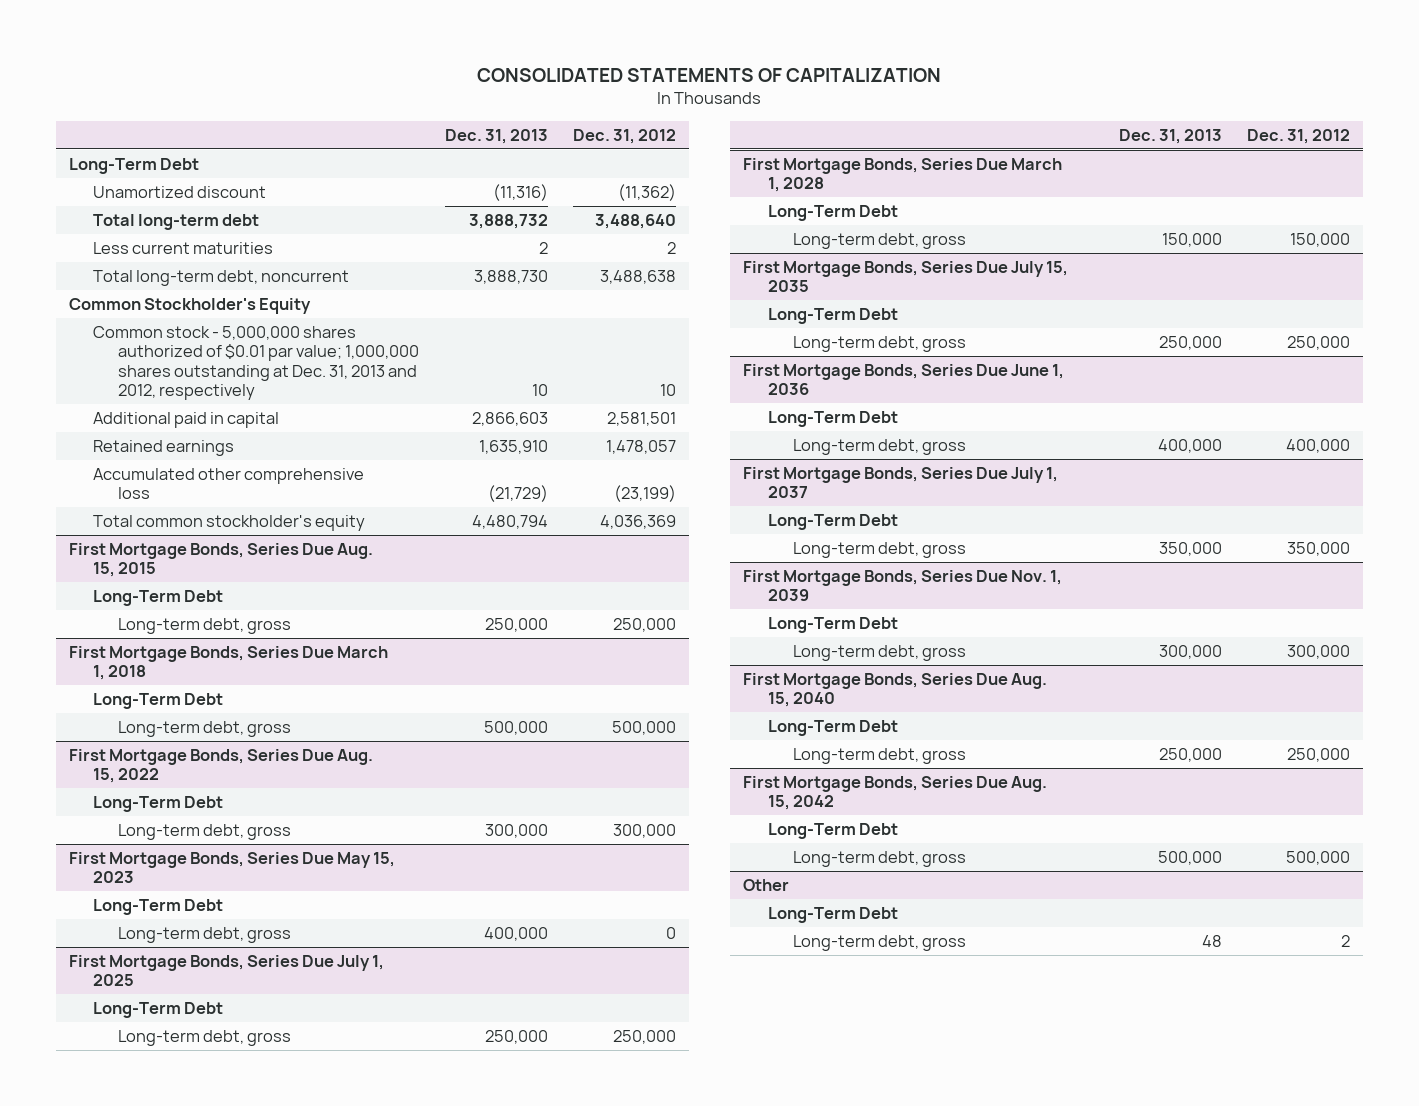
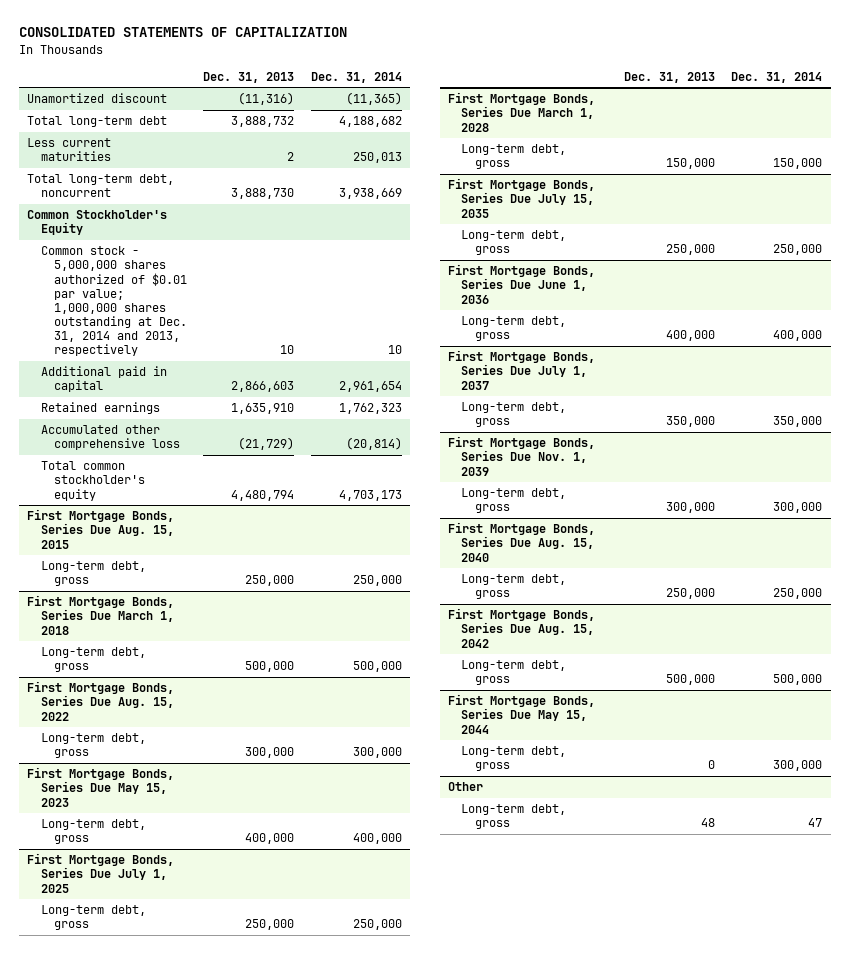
- | Dec. 31, 2013 | Dec. 31, 2012
+ | Dec. 31, 2013 | Dec. 31, 2014
- Long-Term Debt
- Common stock - 5,000,000 shares authorized of $0.01 par value; 1,000,000 shares outstanding at Dec. 31, 2013 and 2012, respectively | 10 | 10
+ Common stock - 5,000,000 shares authorized of $0.01 par value; 1,000,000 shares outstanding at Dec. 31, 2014 and 2013, respectively | 10 | 10
@ First Mortgage Bonds, Series Due Aug. 15, 2015
- Long-Term Debt
@ First Mortgage Bonds, Series Due March 1, 2018
- Long-Term Debt
@ First Mortgage Bonds, Series Due Aug. 15, 2022
- Long-Term Debt
@ First Mortgage Bonds, Series Due May 15, 2023
- Long-Term Debt
@ First Mortgage Bonds, Series Due July 1, 2025
- Long-Term Debt
@ First Mortgage Bonds, Series Due March 1, 2028
- Long-Term Debt
@ First Mortgage Bonds, Series Due July 15, 2035
- Long-Term Debt
@ First Mortgage Bonds, Series Due June 1, 2036
- Long-Term Debt
@ First Mortgage Bonds, Series Due July 1, 2037
- Long-Term Debt
@ First Mortgage Bonds, Series Due Nov. 1, 2039
- Long-Term Debt
@ First Mortgage Bonds, Series Due Aug. 15, 2040
- Long-Term Debt
@ First Mortgage Bonds, Series Due Aug. 15, 2042
- Long-Term Debt
+ First Mortgage Bonds, Series Due May 15, 2044
+ Long-term debt, gross | 0 | 300,000
@ Other
- Long-Term Debt

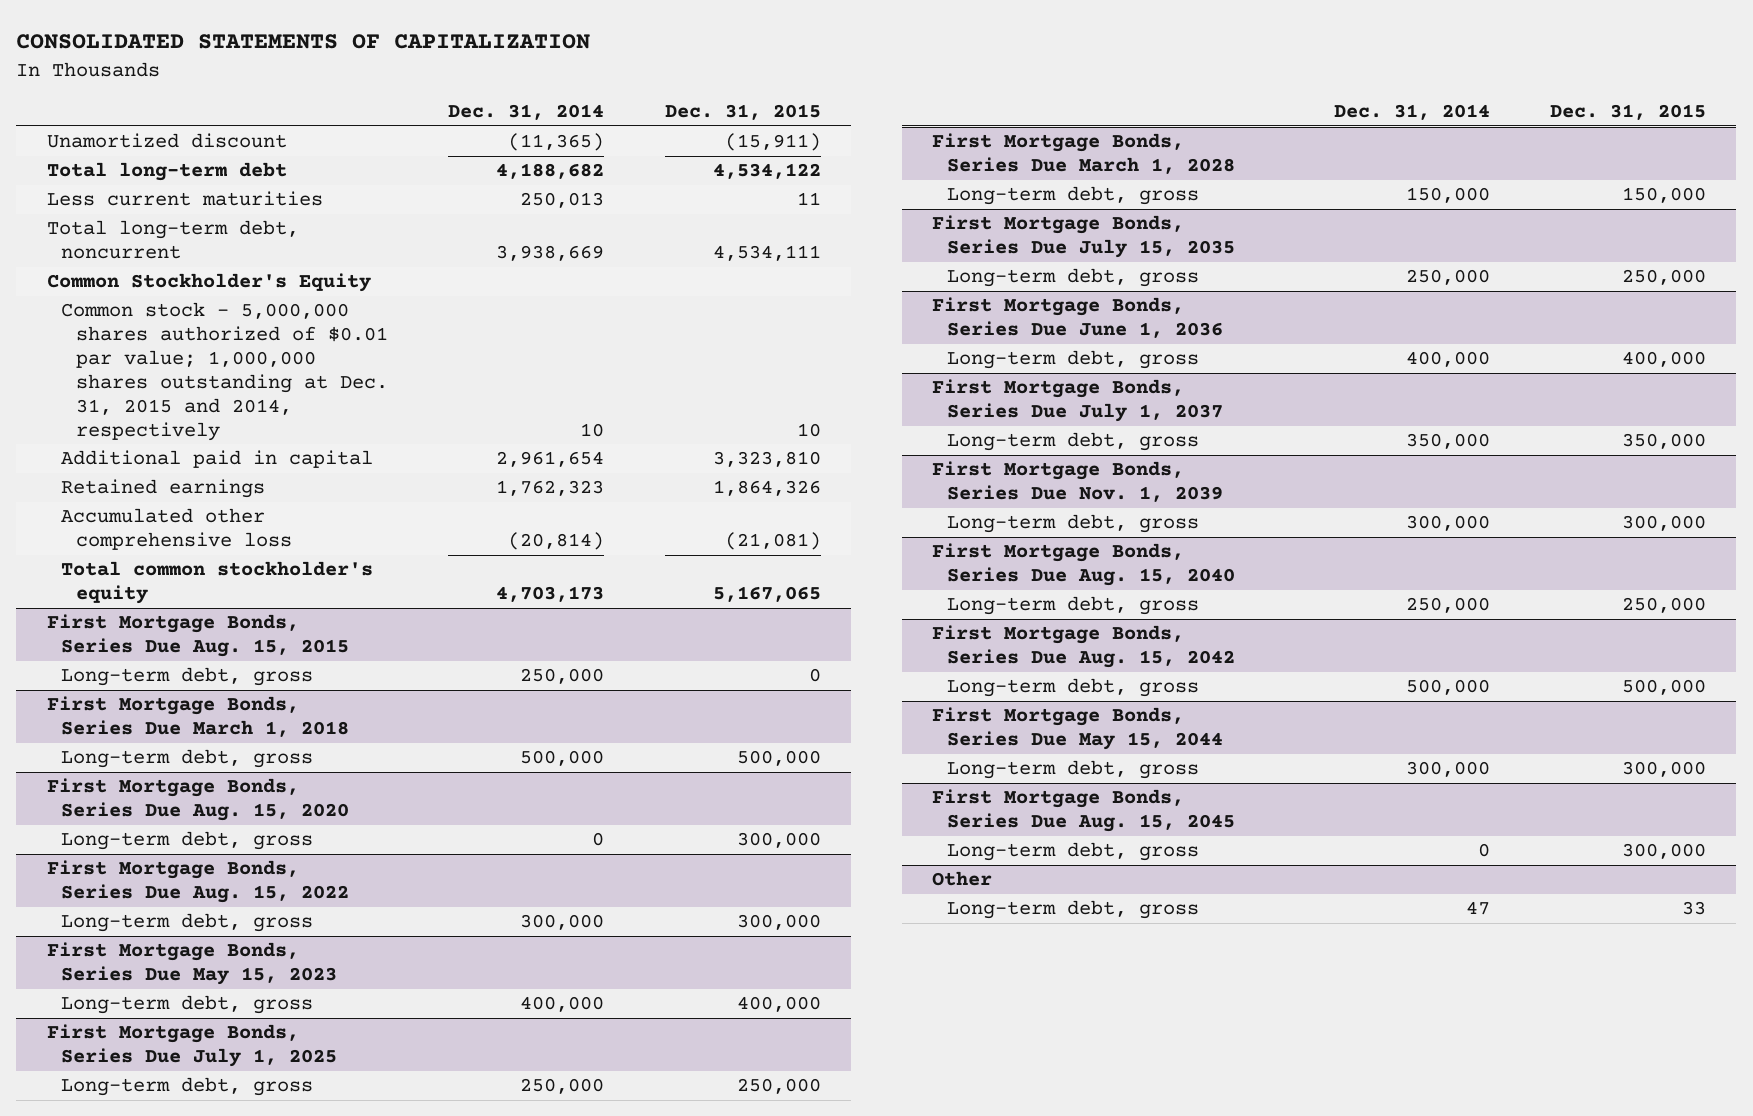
- | Dec. 31, 2013 | Dec. 31, 2014
+ | Dec. 31, 2014 | Dec. 31, 2015
- Common stock - 5,000,000 shares authorized of $0.01 par value; 1,000,000 shares outstanding at Dec. 31, 2014 and 2013, respectively | 10 | 10
+ Common stock - 5,000,000 shares authorized of $0.01 par value; 1,000,000 shares outstanding at Dec. 31, 2015 and 2014, respectively | 10 | 10
+ First Mortgage Bonds, Series Due Aug. 15, 2020
+ Long-term debt, gross | 0 | 300,000
+ First Mortgage Bonds, Series Due Aug. 15, 2045
+ Long-term debt, gross | 0 | 300,000

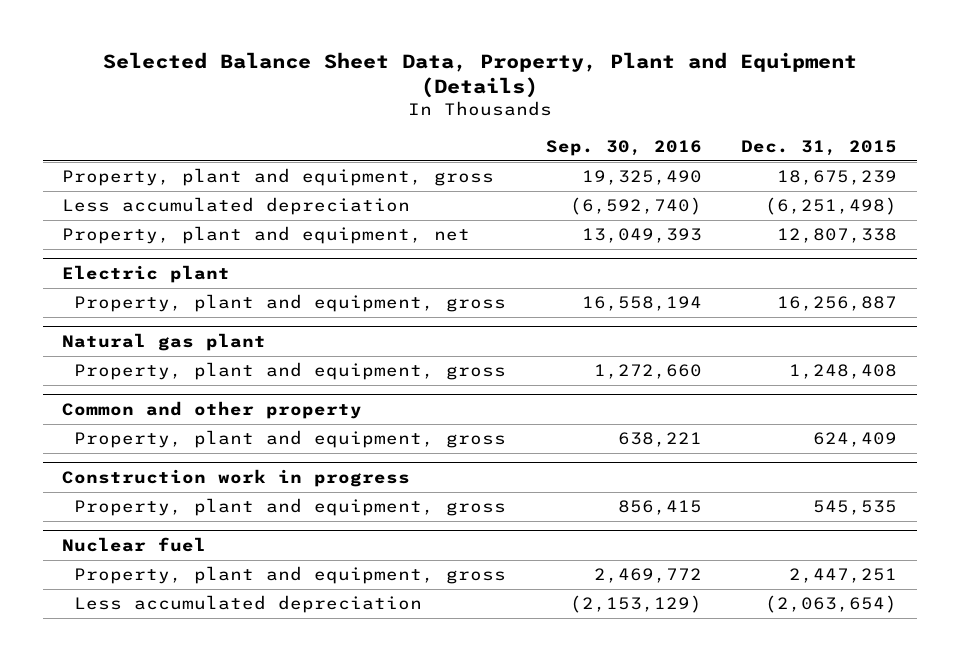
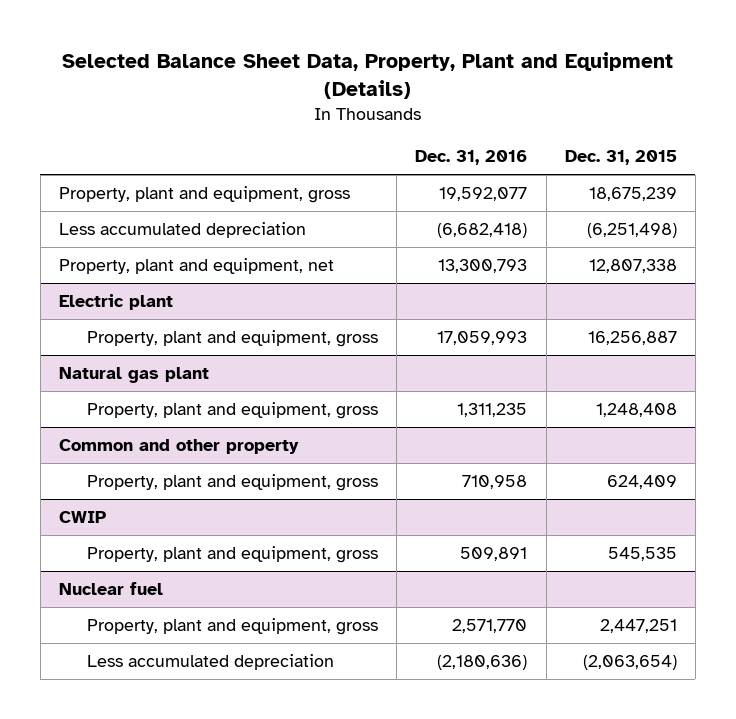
- | Sep. 30, 2016 | Dec. 31, 2015
+ | Dec. 31, 2016 | Dec. 31, 2015
- Construction work in progress
+ CWIP

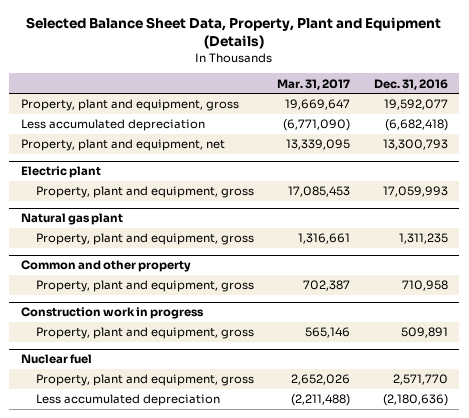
- | Dec. 31, 2016 | Dec. 31, 2015
+ | Mar. 31, 2017 | Dec. 31, 2016
- CWIP
+ Construction work in progress

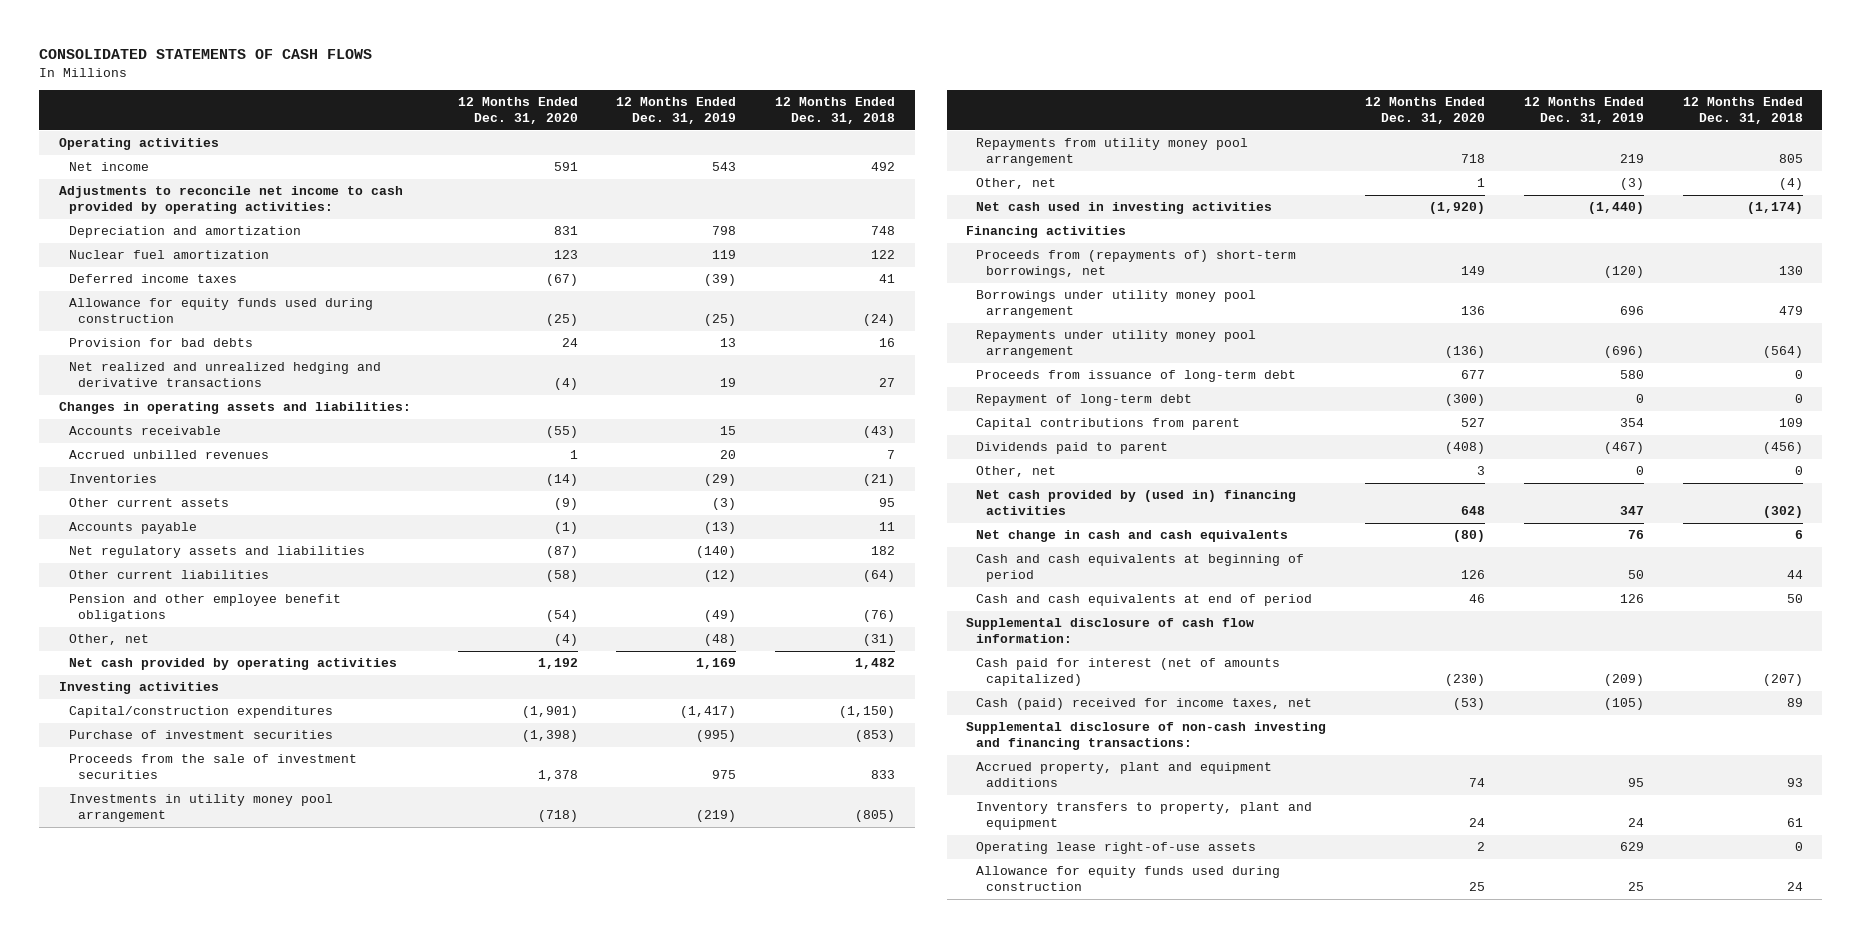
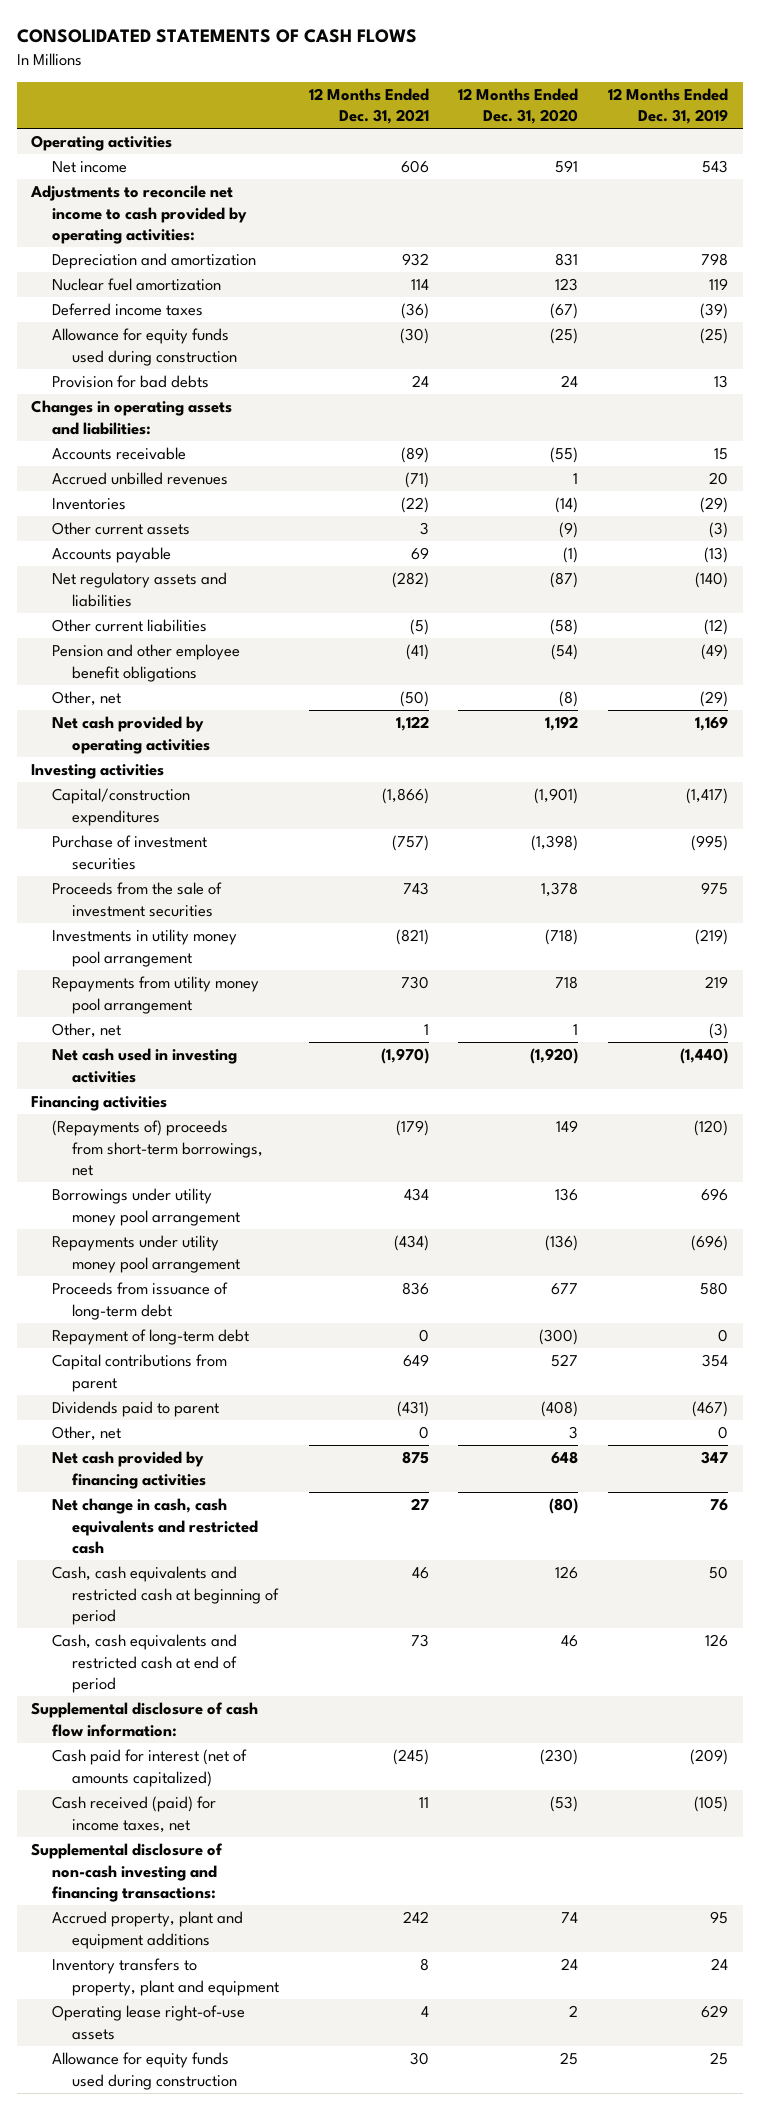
- | 12 Months Ended Dec. 31, 2020 | 12 Months Ended Dec. 31, 2019 | 12 Months Ended Dec. 31, 2018
+ | 12 Months Ended Dec. 31, 2021 | 12 Months Ended Dec. 31, 2020 | 12 Months Ended Dec. 31, 2019
- Net realized and unrealized hedging and derivative transactions | (4) | 19 | 27
- Other, net | (4) | (48) | (31)
+ Other, net | (50) | (8) | (29)
- Proceeds from (repayments of) short-term borrowings, net | 149 | (120) | 130
+ (Repayments of) proceeds from short-term borrowings, net | (179) | 149 | (120)
- Net cash provided by (used in) financing activities | 648 | 347 | (302)
- Net change in cash and cash equivalents | (80) | 76 | 6
- Cash and cash equivalents at beginning of period | 126 | 50 | 44
- Cash and cash equivalents at end of period | 46 | 126 | 50
+ Net cash provided by financing activities | 875 | 648 | 347
+ Net change in cash, cash equivalents and restricted cash | 27 | (80) | 76
+ Cash, cash equivalents and restricted cash at beginning of period | 46 | 126 | 50
+ Cash, cash equivalents and restricted cash at end of period | 73 | 46 | 126
- Cash (paid) received for income taxes, net | (53) | (105) | 89
+ Cash received (paid) for income taxes, net | 11 | (53) | (105)

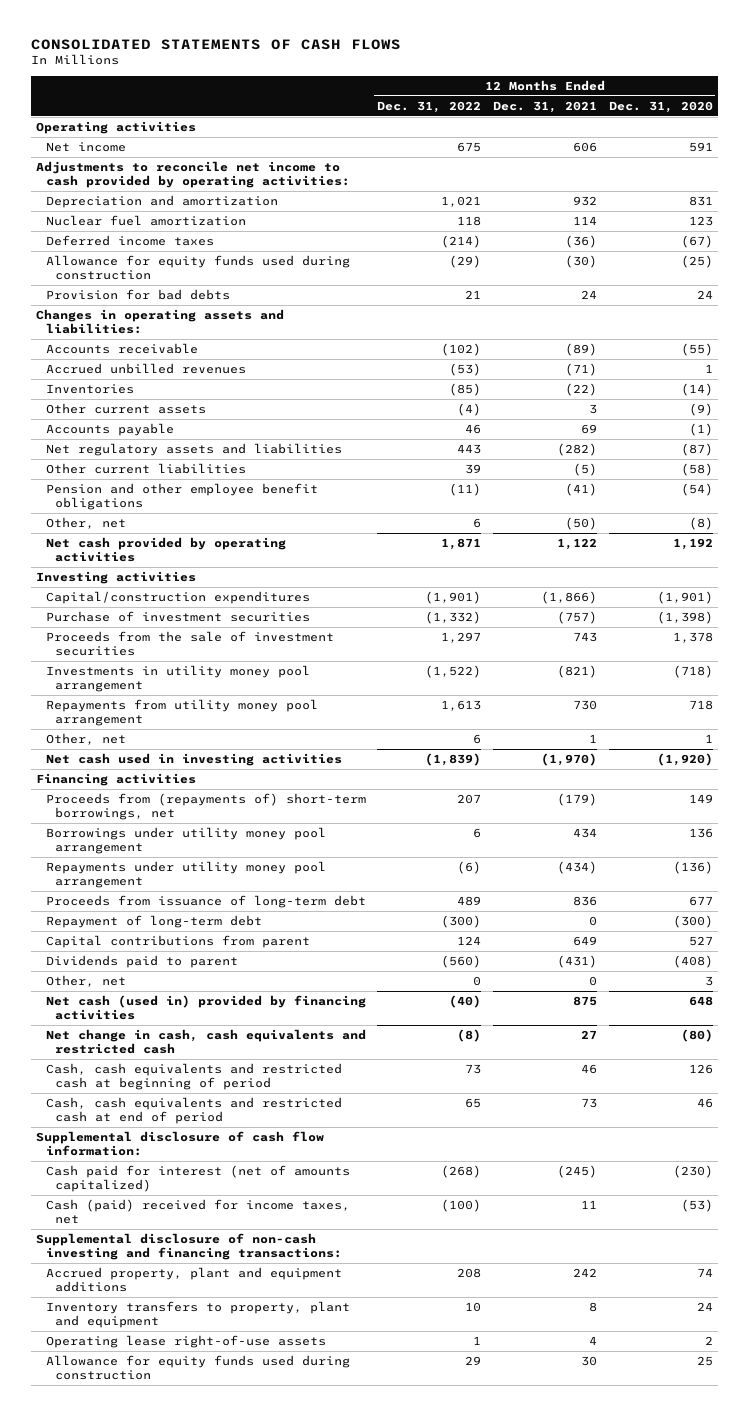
- | 12 Months Ended Dec. 31, 2021 | 12 Months Ended Dec. 31, 2020 | 12 Months Ended Dec. 31, 2019
+ | 12 Months Ended Dec. 31, 2022 | 12 Months Ended Dec. 31, 2021 | 12 Months Ended Dec. 31, 2020
- (Repayments of) proceeds from short-term borrowings, net | (179) | 149 | (120)
+ Proceeds from (repayments of) short-term borrowings, net | 207 | (179) | 149
- Net cash provided by financing activities | 875 | 648 | 347
+ Net cash (used in) provided by financing activities | (40) | 875 | 648
- Cash received (paid) for income taxes, net | 11 | (53) | (105)
+ Cash (paid) received for income taxes, net | (100) | 11 | (53)

